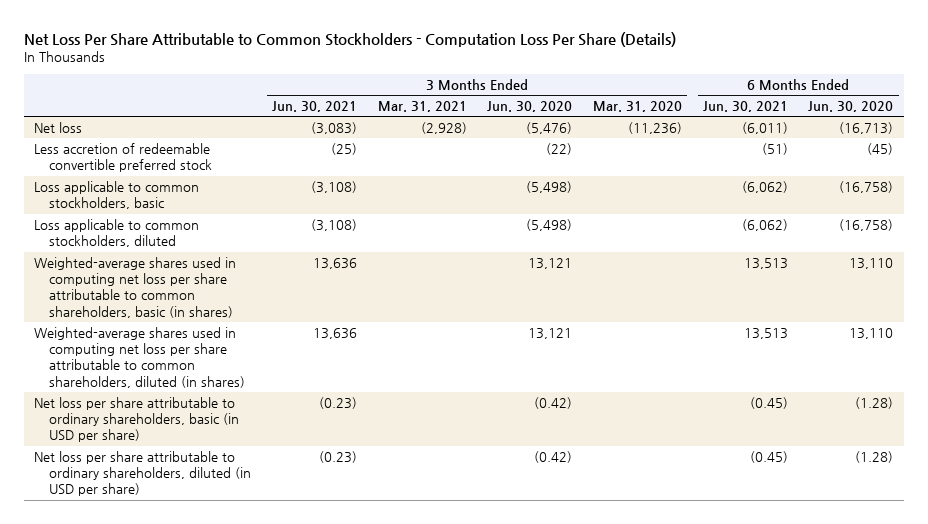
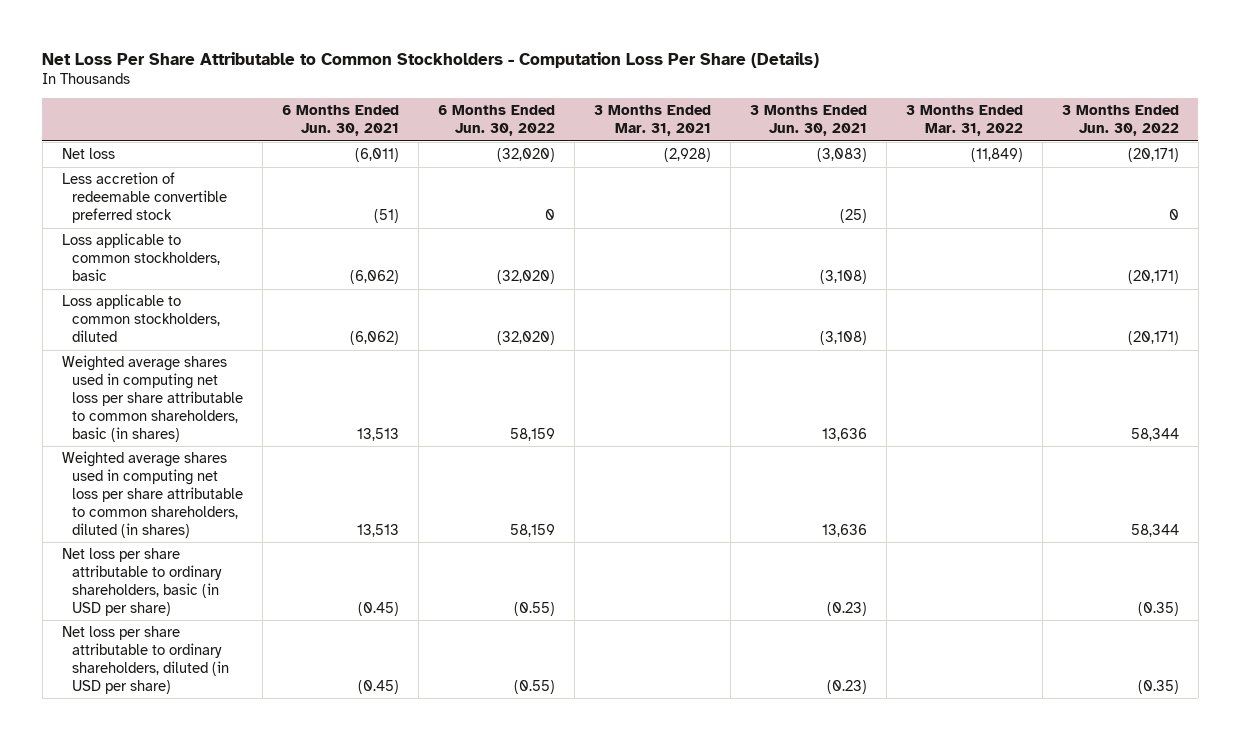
- | 3 Months Ended Jun. 30, 2021 | 3 Months Ended Mar. 31, 2021 | 3 Months Ended Jun. 30, 2020 | 3 Months Ended Mar. 31, 2020 | 6 Months Ended Jun. 30, 2021 | 6 Months Ended Jun. 30, 2020
+ | 6 Months Ended Jun. 30, 2021 | 6 Months Ended Jun. 30, 2022 | 3 Months Ended Mar. 31, 2021 | 3 Months Ended Jun. 30, 2021 | 3 Months Ended Mar. 31, 2022 | 3 Months Ended Jun. 30, 2022
- Weighted-average shares used in computing net loss per share attributable to common shareholders, basic (in shares) | 13,636 | | 13,121 | | 13,513 | 13,110
- Weighted-average shares used in computing net loss per share attributable to common shareholders, diluted (in shares) | 13,636 | | 13,121 | | 13,513 | 13,110
+ Weighted average shares used in computing net loss per share attributable to common shareholders, basic (in shares) | 13,513 | 58,159 | | 13,636 | | 58,344
+ Weighted average shares used in computing net loss per share attributable to common shareholders, diluted (in shares) | 13,513 | 58,159 | | 13,636 | | 58,344

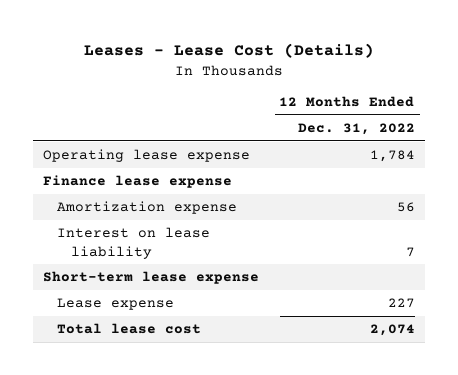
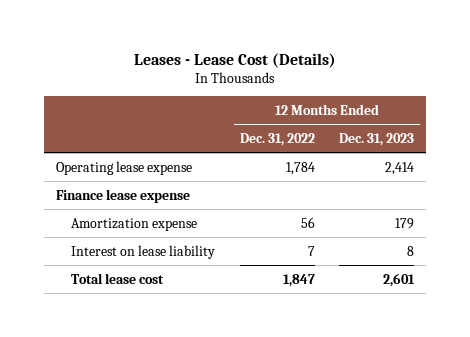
- | 12 Months Ended Dec. 31, 2022
+ | 12 Months Ended Dec. 31, 2022 | 12 Months Ended Dec. 31, 2023
- Short-term lease expense
- Lease expense | 227
- Total lease cost | 2,074
+ Total lease cost | 1,847 | 2,601

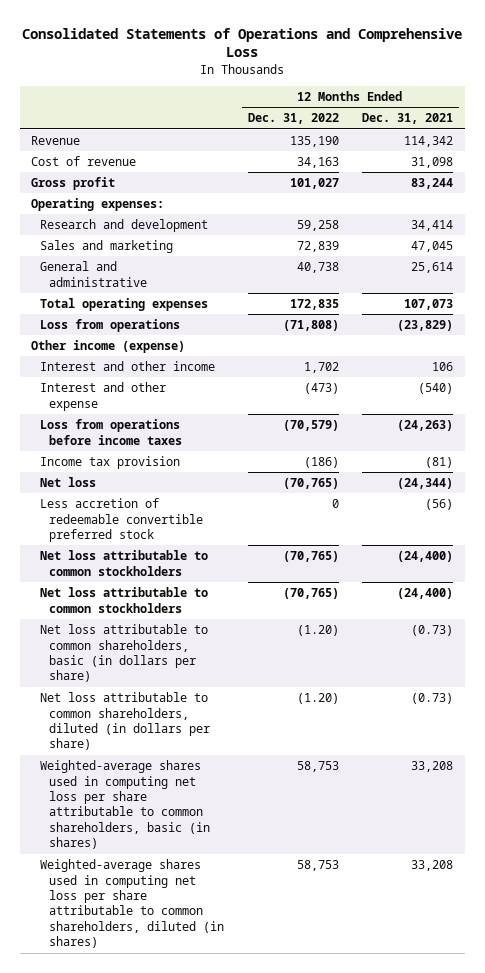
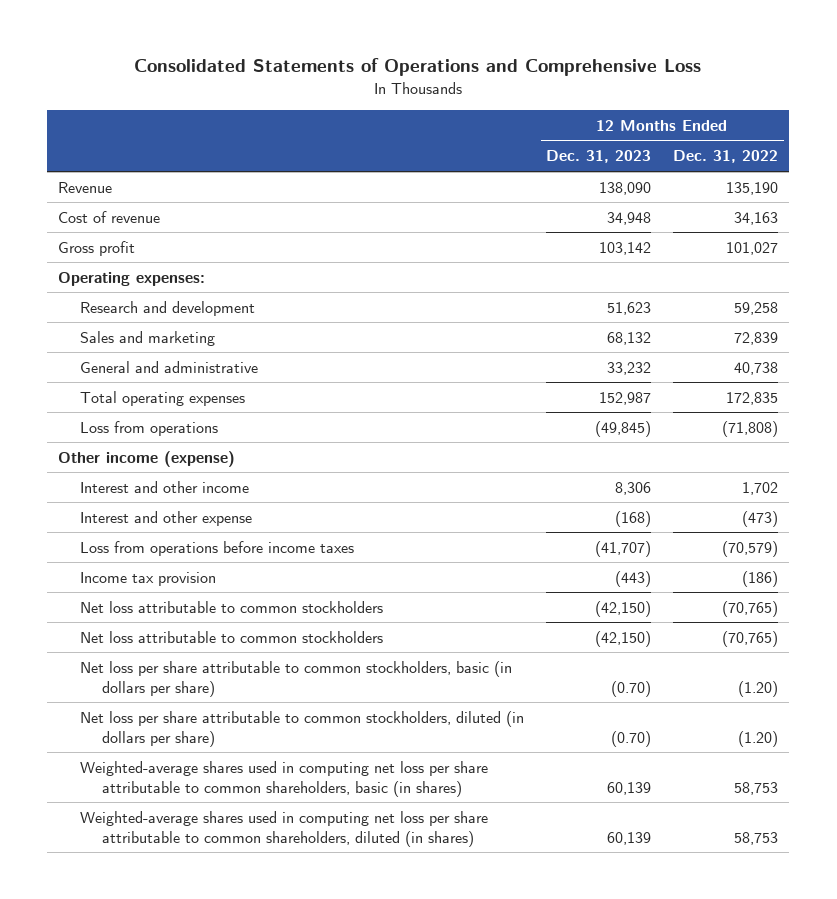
- | 12 Months Ended Dec. 31, 2022 | 12 Months Ended Dec. 31, 2021
+ | 12 Months Ended Dec. 31, 2023 | 12 Months Ended Dec. 31, 2022
- Net loss | (70,765) | (24,344)
- Less accretion of redeemable convertible preferred stock | 0 | (56)
- Net loss attributable to common shareholders, basic (in dollars per share) | (1.20) | (0.73)
- Net loss attributable to common shareholders, diluted (in dollars per share) | (1.20) | (0.73)
+ Net loss per share attributable to common stockholders, basic (in dollars per share) | (0.70) | (1.20)
+ Net loss per share attributable to common stockholders, diluted (in dollars per share) | (0.70) | (1.20)

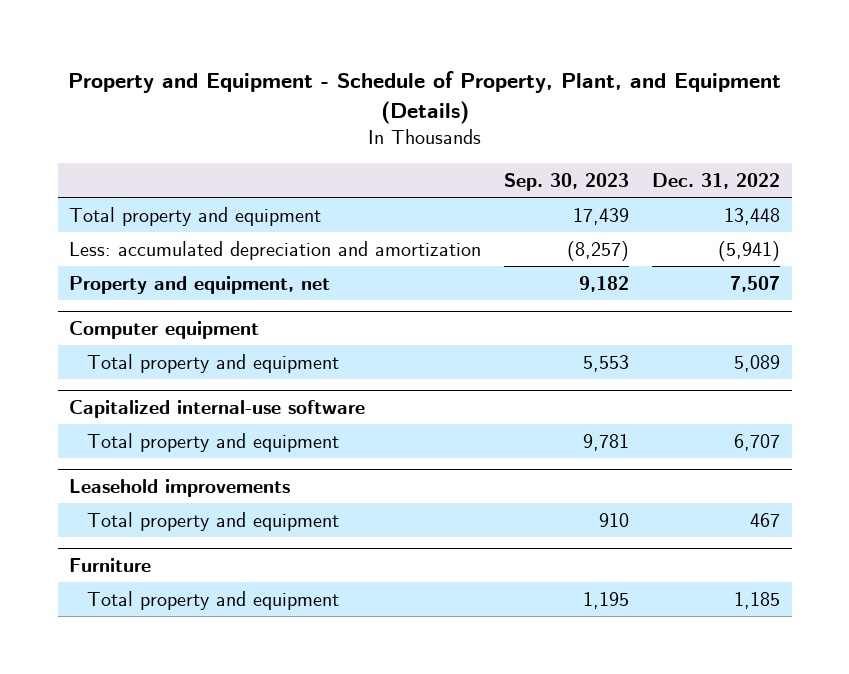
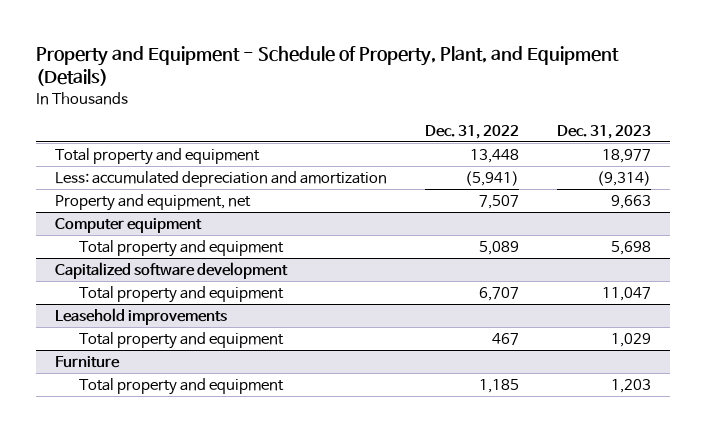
- | Sep. 30, 2023 | Dec. 31, 2022
+ | Dec. 31, 2022 | Dec. 31, 2023
- Capitalized internal-use software
+ Capitalized software development

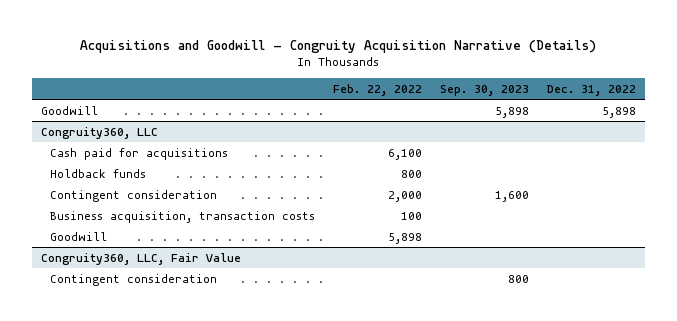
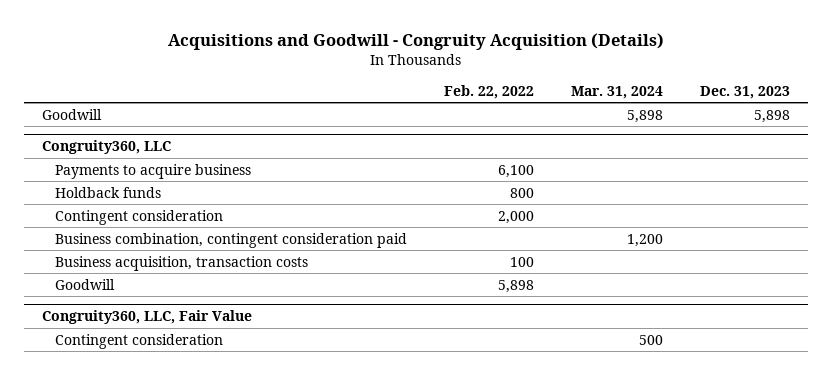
- Acquisitions and Goodwill - Congruity Acquisition Narrative (Details)
+ Acquisitions and Goodwill - Congruity Acquisition (Details)
- | Feb. 22, 2022 | Sep. 30, 2023 | Dec. 31, 2022
+ | Feb. 22, 2022 | Mar. 31, 2024 | Dec. 31, 2023
@ Congruity360, LLC
- Cash paid for acquisitions | 6,100 | |
+ Payments to acquire business | 6,100 | |
+ Business combination, contingent consideration paid | | 1,200 |

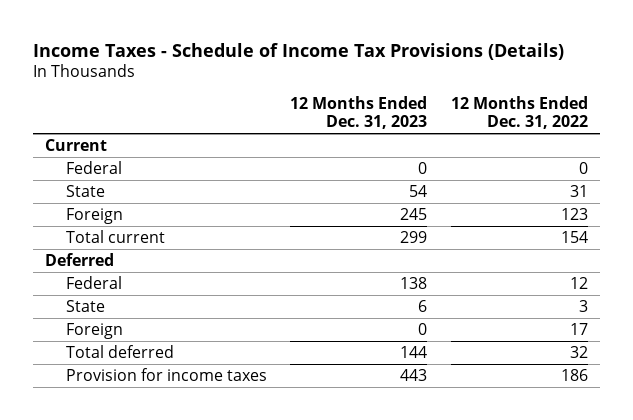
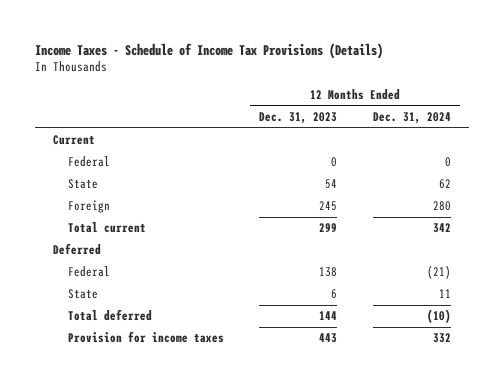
- | 12 Months Ended Dec. 31, 2023 | 12 Months Ended Dec. 31, 2022
+ | 12 Months Ended Dec. 31, 2023 | 12 Months Ended Dec. 31, 2024
- Foreign | 0 | 17

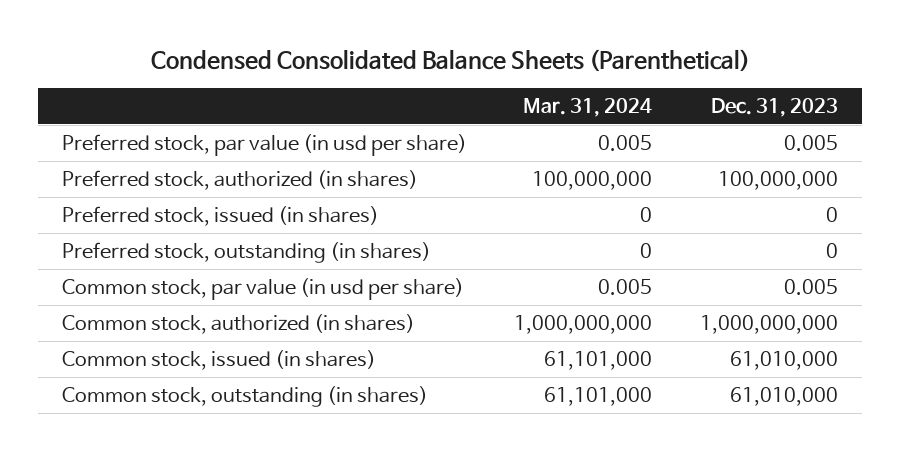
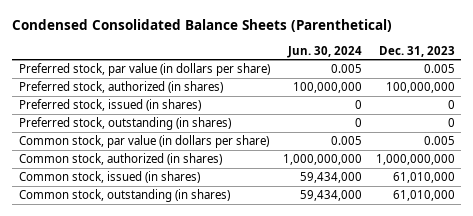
- | Mar. 31, 2024 | Dec. 31, 2023
+ | Jun. 30, 2024 | Dec. 31, 2023
- Preferred stock, par value (in usd per share) | 0.005 | 0.005
+ Preferred stock, par value (in dollars per share) | 0.005 | 0.005
- Common stock, par value (in usd per share) | 0.005 | 0.005
+ Common stock, par value (in dollars per share) | 0.005 | 0.005

